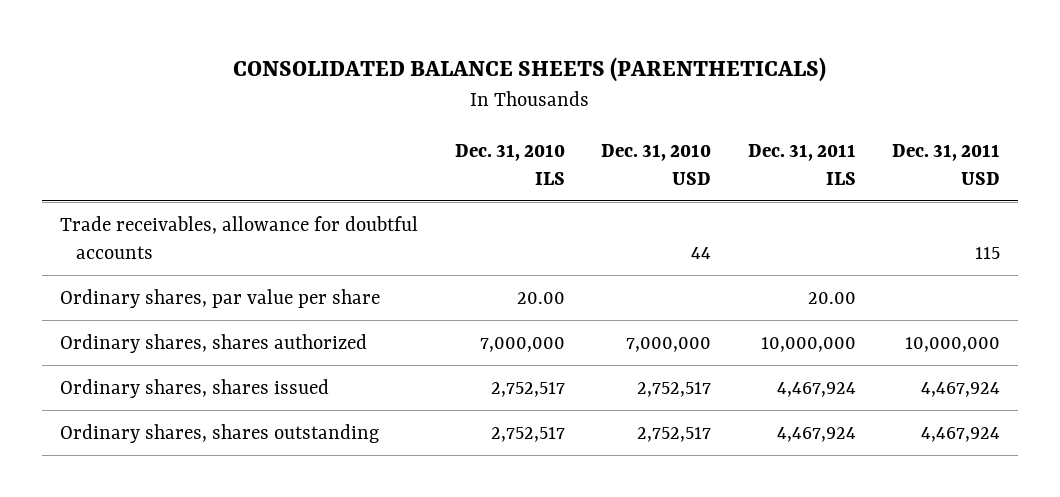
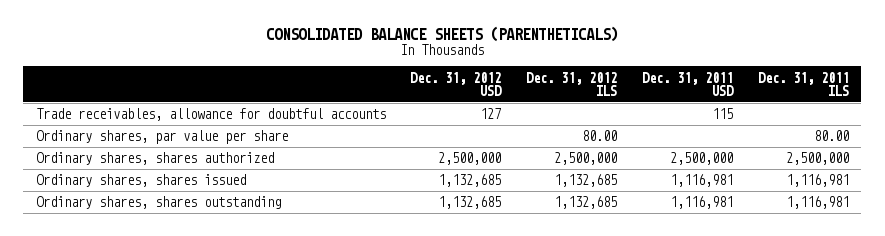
- | Dec. 31, 2010 ILS | Dec. 31, 2010 USD | Dec. 31, 2011 ILS | Dec. 31, 2011 USD
+ | Dec. 31, 2012 USD | Dec. 31, 2012 ILS | Dec. 31, 2011 USD | Dec. 31, 2011 ILS
- Ordinary shares, par value per share | 20.00 | | 20.00 |
- Ordinary shares, shares authorized | 7,000,000 | 7,000,000 | 10,000,000 | 10,000,000
- Ordinary shares, shares issued | 2,752,517 | 2,752,517 | 4,467,924 | 4,467,924
- Ordinary shares, shares outstanding | 2,752,517 | 2,752,517 | 4,467,924 | 4,467,924
+ Ordinary shares, par value per share | | 80.00 | | 80.00
+ Ordinary shares, shares authorized | 2,500,000 | 2,500,000 | 2,500,000 | 2,500,000
+ Ordinary shares, shares issued | 1,132,685 | 1,132,685 | 1,116,981 | 1,116,981
+ Ordinary shares, shares outstanding | 1,132,685 | 1,132,685 | 1,116,981 | 1,116,981

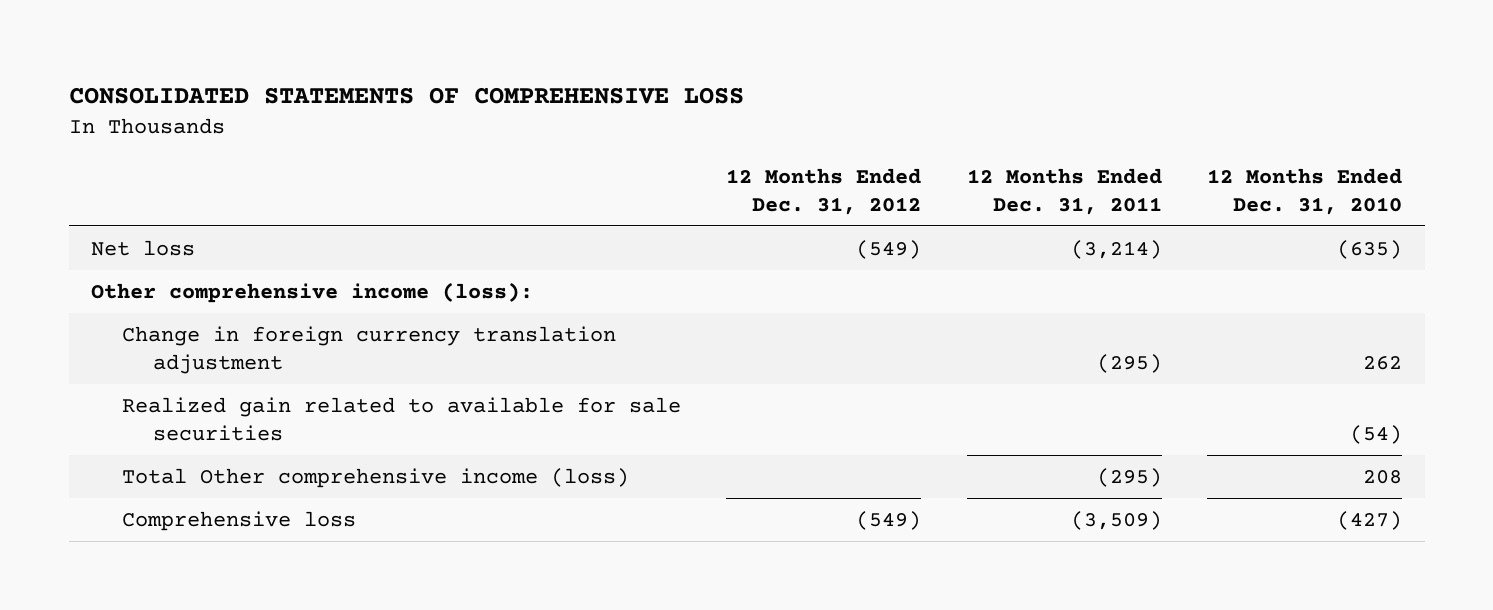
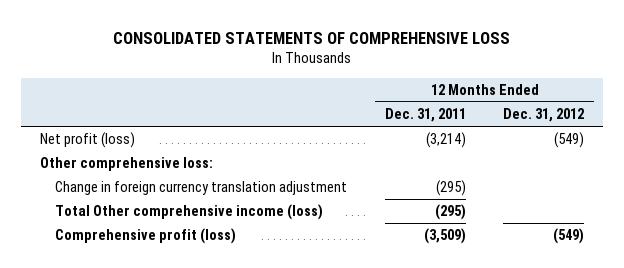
- | 12 Months Ended Dec. 31, 2012 | 12 Months Ended Dec. 31, 2011 | 12 Months Ended Dec. 31, 2010
+ | 12 Months Ended Dec. 31, 2011 | 12 Months Ended Dec. 31, 2012
- Net loss | (549) | (3,214) | (635)
- Other comprehensive income (loss):
+ Net profit (loss) | (3,214) | (549)
+ Other comprehensive loss:
- Realized gain related to available for sale securities | | | (54)
- Comprehensive loss | (549) | (3,509) | (427)
+ Comprehensive profit (loss) | (3,509) | (549)

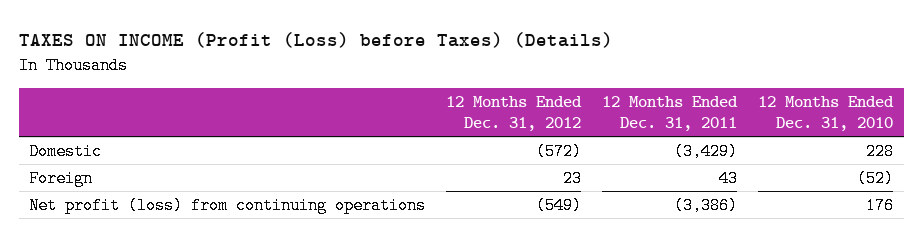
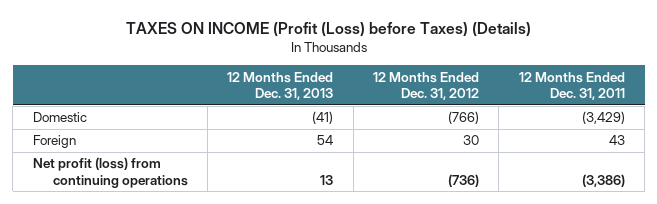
- | 12 Months Ended Dec. 31, 2012 | 12 Months Ended Dec. 31, 2011 | 12 Months Ended Dec. 31, 2010
+ | 12 Months Ended Dec. 31, 2013 | 12 Months Ended Dec. 31, 2012 | 12 Months Ended Dec. 31, 2011
- Domestic | (572) | (3,429) | 228
- Foreign | 23 | 43 | (52)
- Net profit (loss) from continuing operations | (549) | (3,386) | 176
+ Domestic | (41) | (766) | (3,429)
+ Foreign | 54 | 30 | 43
+ Net profit (loss) from continuing operations | 13 | (736) | (3,386)

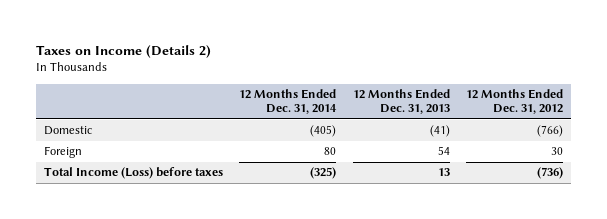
- TAXES ON INCOME (Profit (Loss) before Taxes) (Details)
+ Taxes on Income (Details 2)
- | 12 Months Ended Dec. 31, 2013 | 12 Months Ended Dec. 31, 2012 | 12 Months Ended Dec. 31, 2011
+ | 12 Months Ended Dec. 31, 2014 | 12 Months Ended Dec. 31, 2013 | 12 Months Ended Dec. 31, 2012
- Net profit (loss) from continuing operations | 13 | (736) | (3,386)
+ Total Income (Loss) before taxes | (325) | 13 | (736)

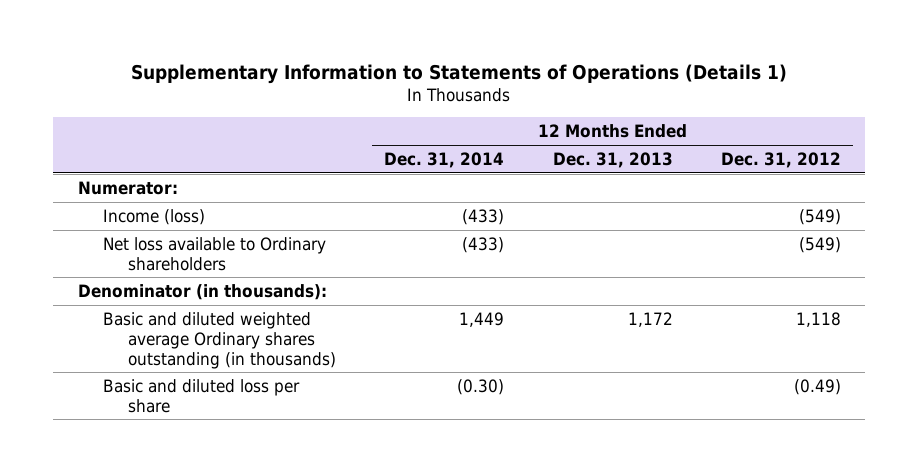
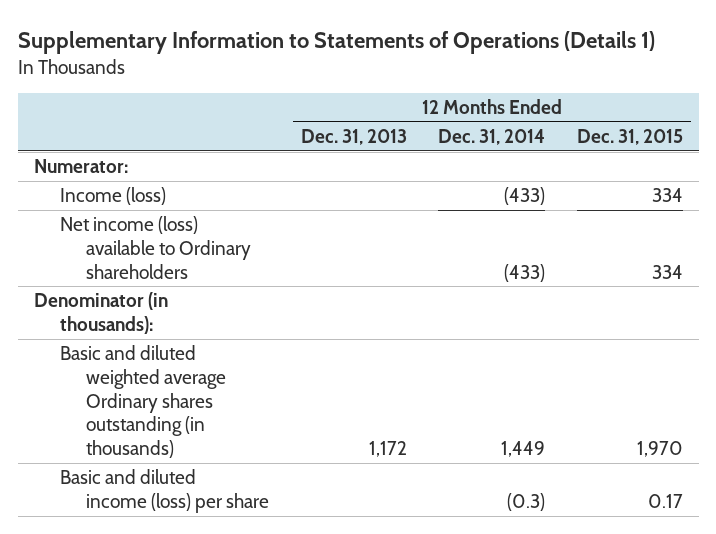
- | 12 Months Ended Dec. 31, 2014 | 12 Months Ended Dec. 31, 2013 | 12 Months Ended Dec. 31, 2012
+ | 12 Months Ended Dec. 31, 2013 | 12 Months Ended Dec. 31, 2014 | 12 Months Ended Dec. 31, 2015
- Net loss available to Ordinary shareholders | (433) | | (549)
+ Net income (loss) available to Ordinary shareholders | | (433) | 334
- Basic and diluted loss per share | (0.30) | | (0.49)
+ Basic and diluted income (loss) per share | | (0.3) | 0.17

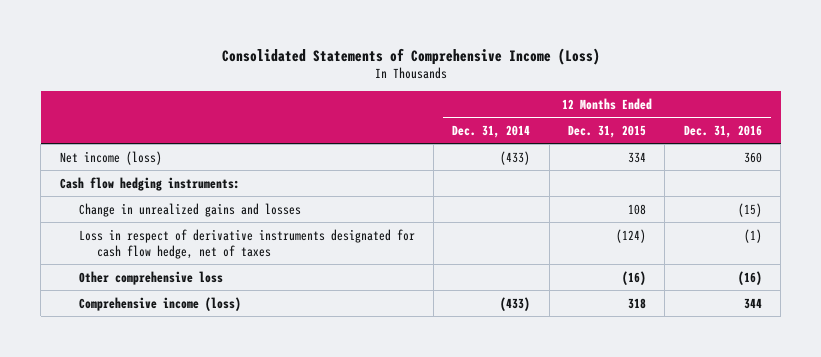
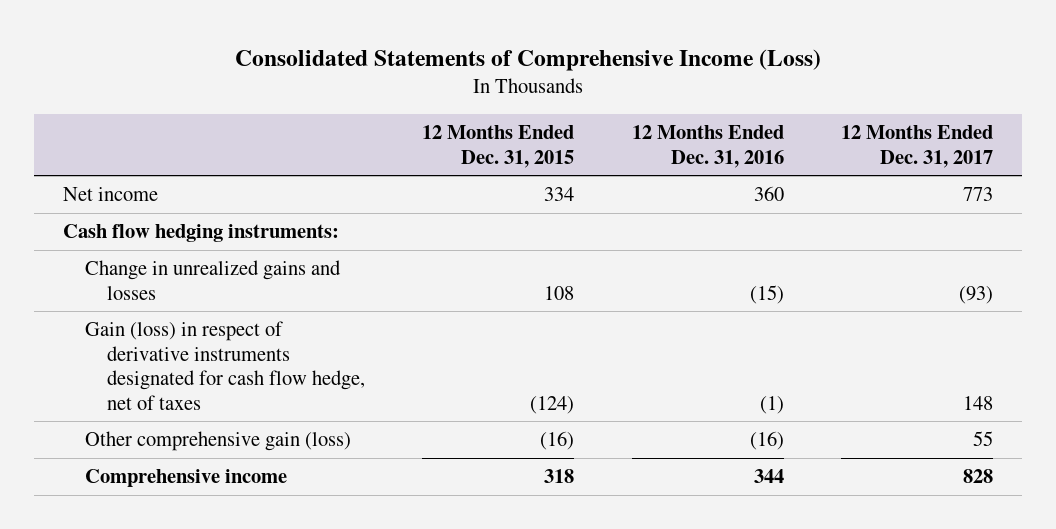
- | 12 Months Ended Dec. 31, 2014 | 12 Months Ended Dec. 31, 2015 | 12 Months Ended Dec. 31, 2016
+ | 12 Months Ended Dec. 31, 2015 | 12 Months Ended Dec. 31, 2016 | 12 Months Ended Dec. 31, 2017
- Net income (loss) | (433) | 334 | 360
+ Net income | 334 | 360 | 773
- Loss in respect of derivative instruments designated for cash flow hedge, net of taxes | | (124) | (1)
- Other comprehensive loss | | (16) | (16)
- Comprehensive income (loss) | (433) | 318 | 344
+ Gain (loss) in respect of derivative instruments designated for cash flow hedge, net of taxes | (124) | (1) | 148
+ Other comprehensive gain (loss) | (16) | (16) | 55
+ Comprehensive income | 318 | 344 | 828

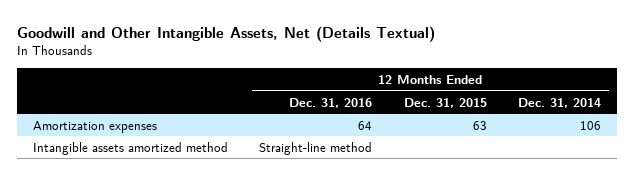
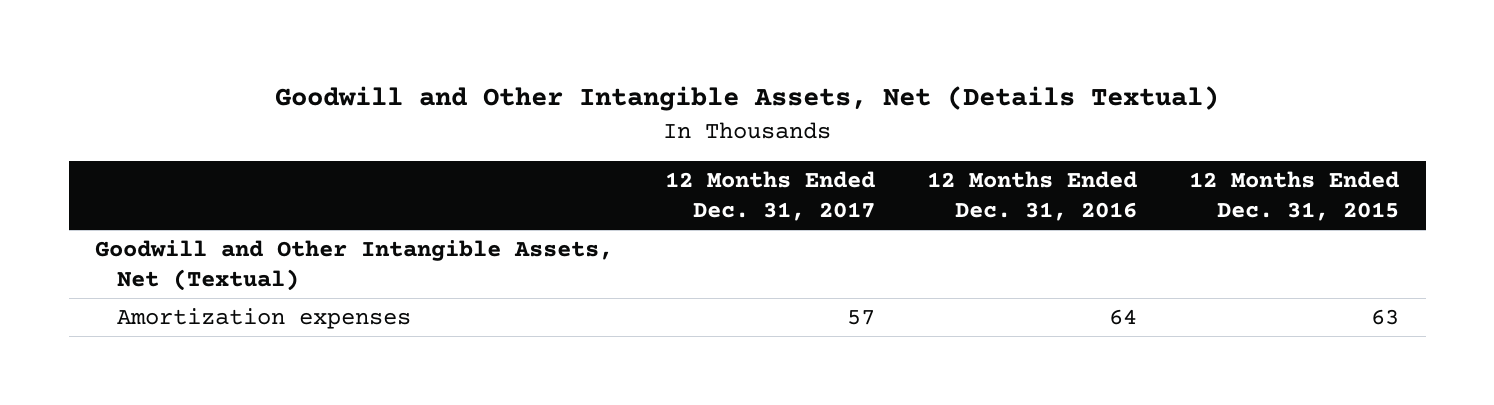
- | 12 Months Ended Dec. 31, 2016 | 12 Months Ended Dec. 31, 2015 | 12 Months Ended Dec. 31, 2014
+ | 12 Months Ended Dec. 31, 2017 | 12 Months Ended Dec. 31, 2016 | 12 Months Ended Dec. 31, 2015
+ Goodwill and Other Intangible Assets, Net (Textual)
- Intangible assets amortized method | Straight-line method | |

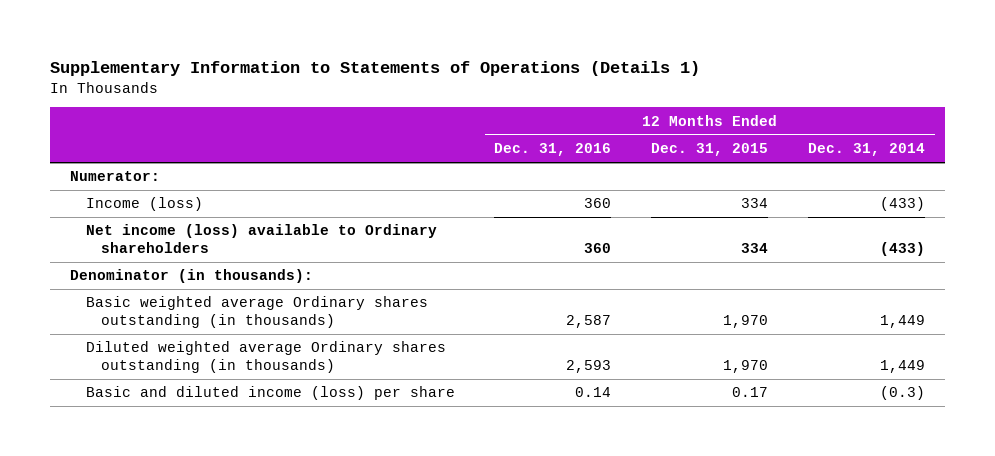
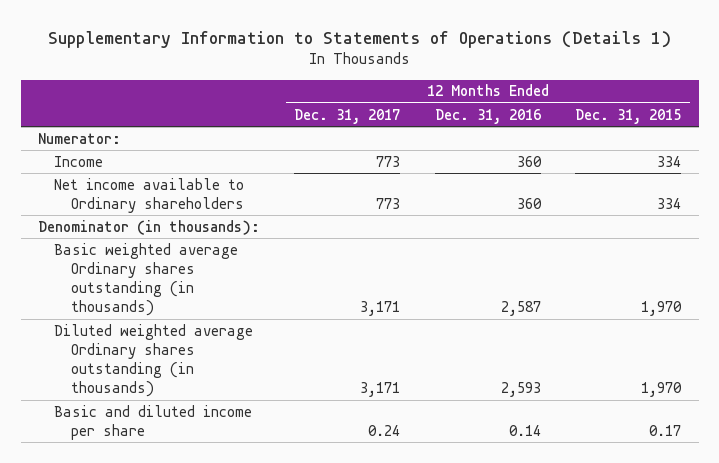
- | 12 Months Ended Dec. 31, 2016 | 12 Months Ended Dec. 31, 2015 | 12 Months Ended Dec. 31, 2014
+ | 12 Months Ended Dec. 31, 2017 | 12 Months Ended Dec. 31, 2016 | 12 Months Ended Dec. 31, 2015
- Income (loss) | 360 | 334 | (433)
- Net income (loss) available to Ordinary shareholders | 360 | 334 | (433)
+ Income | 773 | 360 | 334
+ Net income available to Ordinary shareholders | 773 | 360 | 334
- Basic and diluted income (loss) per share | 0.14 | 0.17 | (0.3)
+ Basic and diluted income per share | 0.24 | 0.14 | 0.17

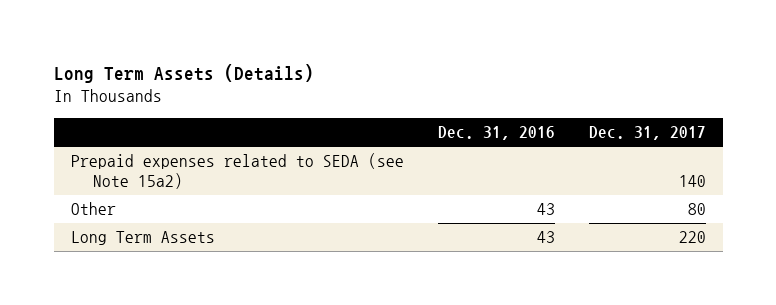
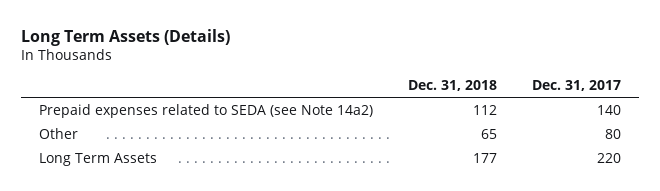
- | Dec. 31, 2016 | Dec. 31, 2017
+ | Dec. 31, 2018 | Dec. 31, 2017
- Prepaid expenses related to SEDA (see Note 15a2) | | 140
+ Prepaid expenses related to SEDA (see Note 14a2) | 112 | 140

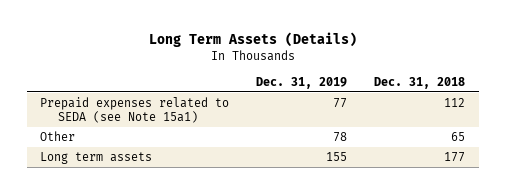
- | Dec. 31, 2018 | Dec. 31, 2017
+ | Dec. 31, 2019 | Dec. 31, 2018
- Prepaid expenses related to SEDA (see Note 14a2) | 112 | 140
+ Prepaid expenses related to SEDA (see Note 15a1) | 77 | 112
- Long Term Assets | 177 | 220
+ Long term assets | 155 | 177

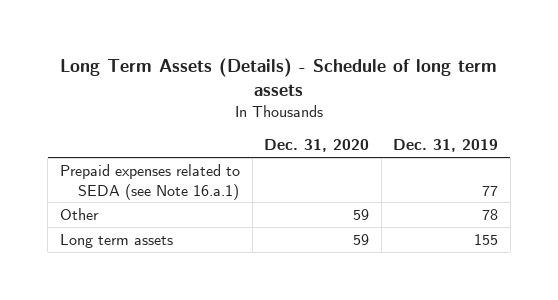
- Long Term Assets (Details)
+ Long Term Assets (Details) - Schedule of long term assets
- | Dec. 31, 2019 | Dec. 31, 2018
+ | Dec. 31, 2020 | Dec. 31, 2019
- Prepaid expenses related to SEDA (see Note 15a1) | 77 | 112
+ Prepaid expenses related to SEDA (see Note 16.a.1) | | 77

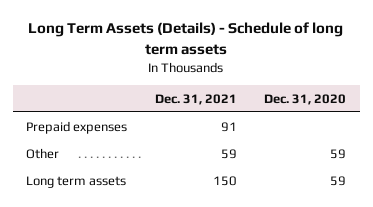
- | Dec. 31, 2020 | Dec. 31, 2019
+ | Dec. 31, 2021 | Dec. 31, 2020
- Prepaid expenses related to SEDA (see Note 16.a.1) | | 77
+ Prepaid expenses | 91 |

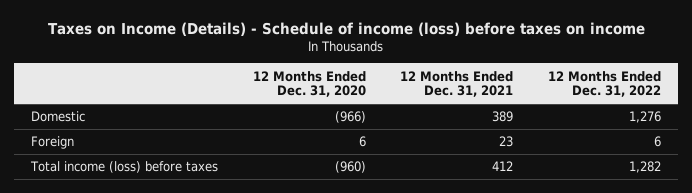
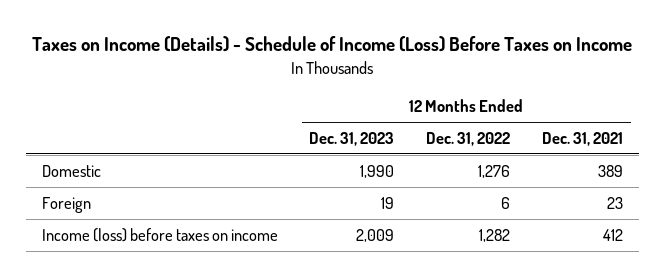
- Taxes on Income (Details) - Schedule of income (loss) before taxes on income
+ Taxes on Income (Details) - Schedule of Income (Loss) Before Taxes on Income
- | 12 Months Ended Dec. 31, 2020 | 12 Months Ended Dec. 31, 2021 | 12 Months Ended Dec. 31, 2022
+ | 12 Months Ended Dec. 31, 2023 | 12 Months Ended Dec. 31, 2022 | 12 Months Ended Dec. 31, 2021
- Total income (loss) before taxes | (960) | 412 | 1,282
+ Income (loss) before taxes on income | 2,009 | 1,282 | 412

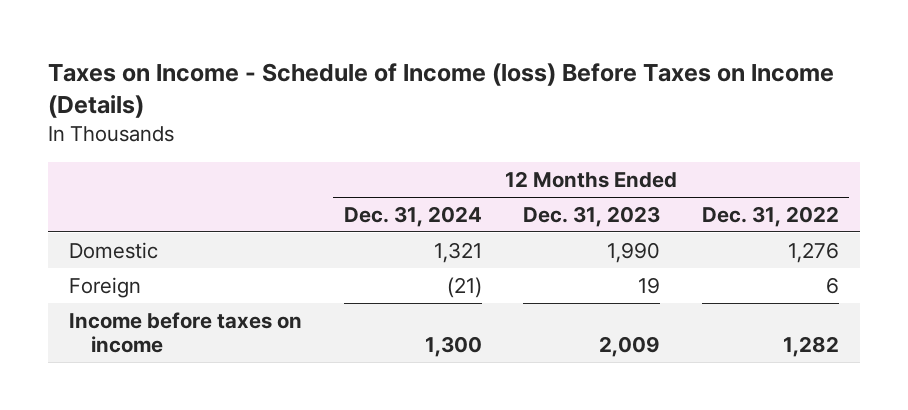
- Taxes on Income (Details) - Schedule of Income (Loss) Before Taxes on Income
+ Taxes on Income - Schedule of Income (loss) Before Taxes on Income (Details)
- | 12 Months Ended Dec. 31, 2023 | 12 Months Ended Dec. 31, 2022 | 12 Months Ended Dec. 31, 2021
+ | 12 Months Ended Dec. 31, 2024 | 12 Months Ended Dec. 31, 2023 | 12 Months Ended Dec. 31, 2022
- Income (loss) before taxes on income | 2,009 | 1,282 | 412
+ Income before taxes on income | 1,300 | 2,009 | 1,282

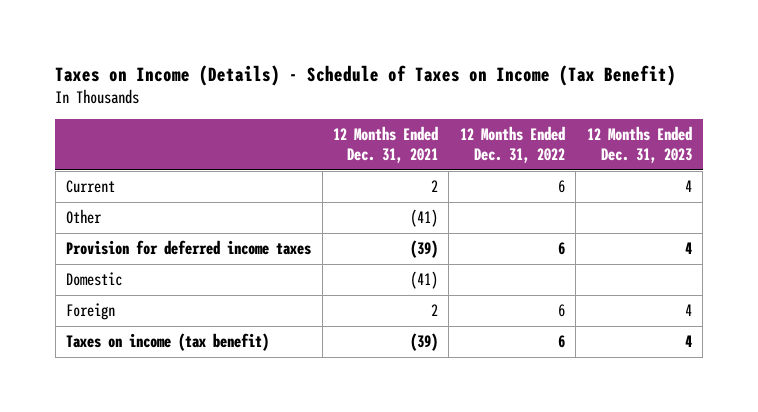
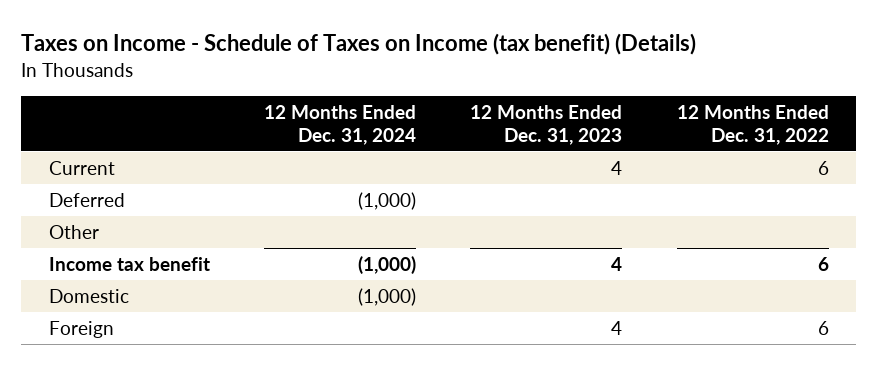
- Taxes on Income (Details) - Schedule of Taxes on Income (Tax Benefit)
+ Taxes on Income - Schedule of Taxes on Income (tax benefit) (Details)
- | 12 Months Ended Dec. 31, 2021 | 12 Months Ended Dec. 31, 2022 | 12 Months Ended Dec. 31, 2023
+ | 12 Months Ended Dec. 31, 2024 | 12 Months Ended Dec. 31, 2023 | 12 Months Ended Dec. 31, 2022
+ Deferred | (1,000) | |
- Provision for deferred income taxes | (39) | 6 | 4
+ Income tax benefit | (1,000) | 4 | 6
- Taxes on income (tax benefit) | (39) | 6 | 4

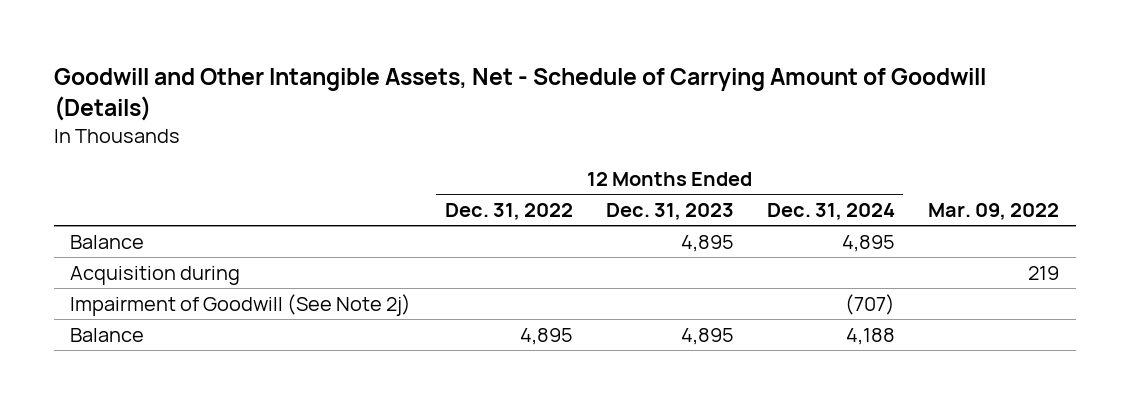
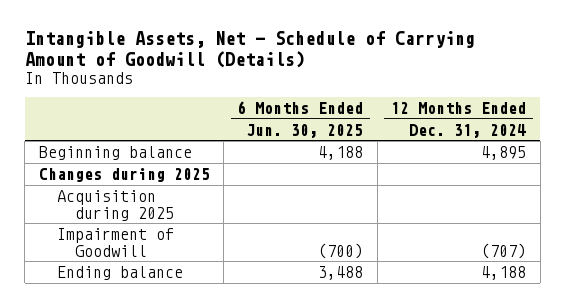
- Goodwill and Other Intangible Assets, Net - Schedule of Carrying Amount of Goodwill (Details)
+ Intangible Assets, Net - Schedule of Carrying Amount of Goodwill (Details)
- | 12 Months Ended Dec. 31, 2022 | 12 Months Ended Dec. 31, 2023 | 12 Months Ended Dec. 31, 2024 | Mar. 09, 2022
+ | 6 Months Ended Jun. 30, 2025 | 12 Months Ended Dec. 31, 2024
- Balance | | 4,895 | 4,895 |
- Acquisition during | | | | 219
- Impairment of Goodwill (See Note 2j) | | | (707) |
- Balance | 4,895 | 4,895 | 4,188 |
+ Beginning balance | 4,188 | 4,895
+ Changes during 2025
+ Acquisition during 2025
+ Impairment of Goodwill | (700) | (707)
+ Ending balance | 3,488 | 4,188

